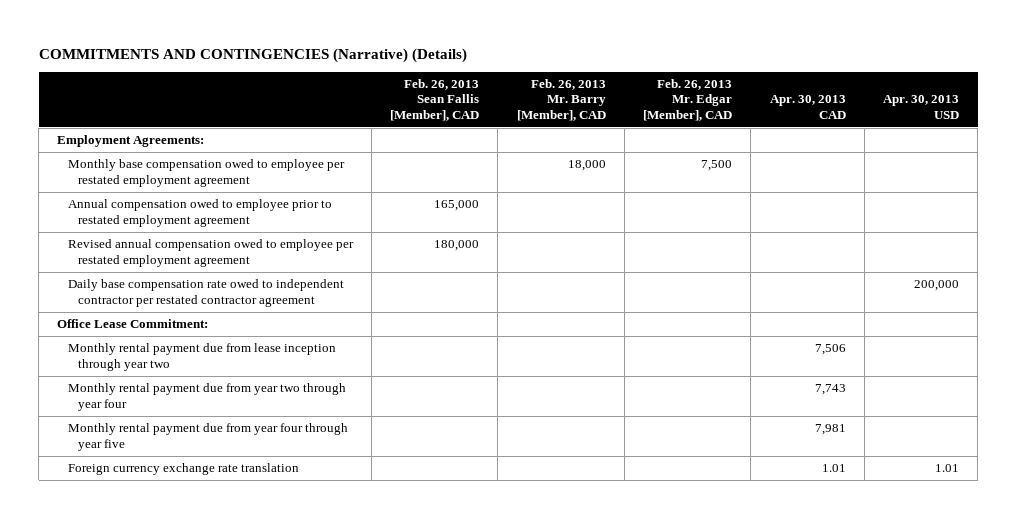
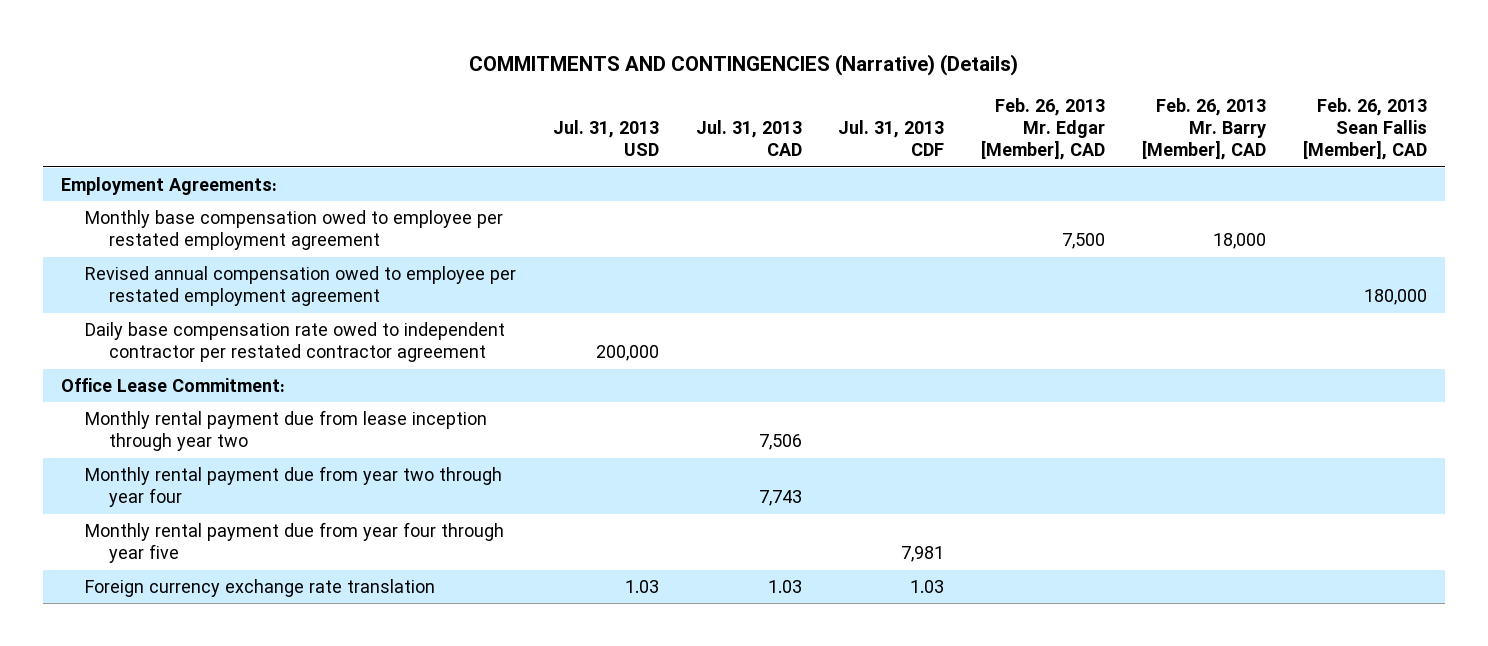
- | Feb. 26, 2013 Sean Fallis [Member], CAD | Feb. 26, 2013 Mr. Barry [Member], CAD | Feb. 26, 2013 Mr. Edgar [Member], CAD | Apr. 30, 2013 CAD | Apr. 30, 2013 USD
+ | Jul. 31, 2013 USD | Jul. 31, 2013 CAD | Jul. 31, 2013 CDF | Feb. 26, 2013 Mr. Edgar [Member], CAD | Feb. 26, 2013 Mr. Barry [Member], CAD | Feb. 26, 2013 Sean Fallis [Member], CAD
- Annual compensation owed to employee prior to restated employment agreement | 165,000 | | | |

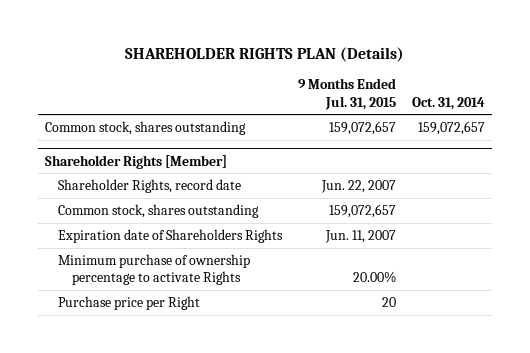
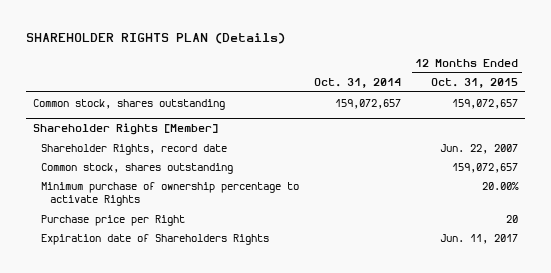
- | 9 Months Ended Jul. 31, 2015 | Oct. 31, 2014
+ | Oct. 31, 2014 | 12 Months Ended Oct. 31, 2015
@ Shareholder Rights [Member]
moved down: Expiration date of Shareholders Rights | | Jun. 11, 2017

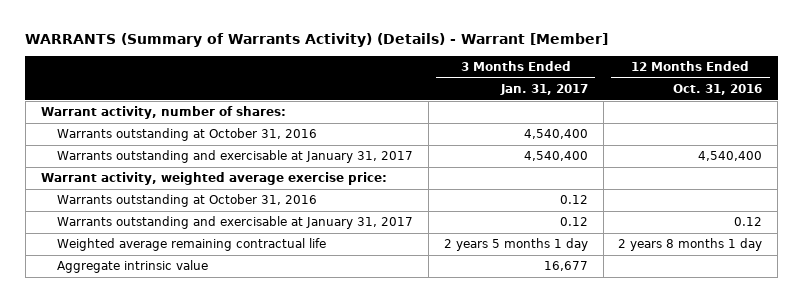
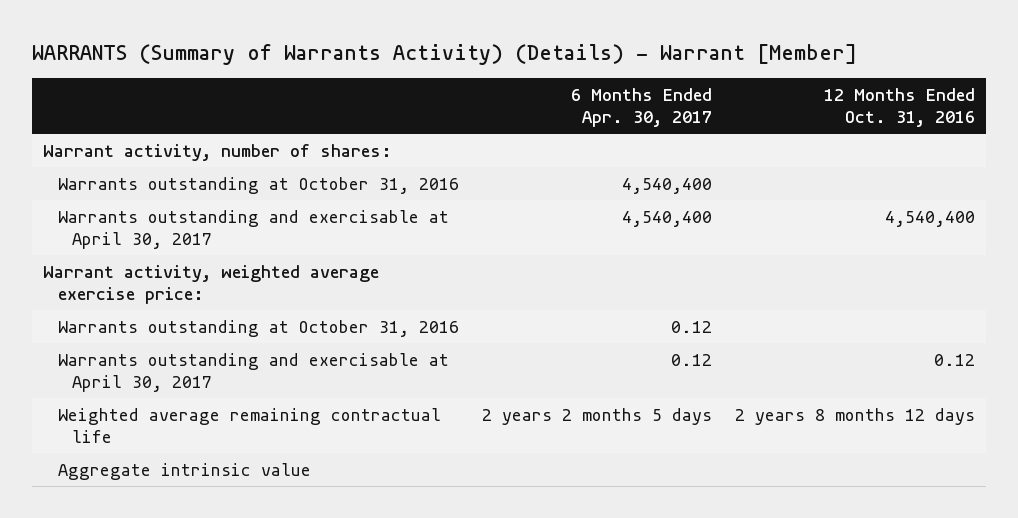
- | 3 Months Ended Jan. 31, 2017 | 12 Months Ended Oct. 31, 2016
+ | 6 Months Ended Apr. 30, 2017 | 12 Months Ended Oct. 31, 2016
- Warrants outstanding and exercisable at January 31, 2017 | 4,540,400 | 4,540,400
+ Warrants outstanding and exercisable at April 30, 2017 | 4,540,400 | 4,540,400
- Warrants outstanding and exercisable at January 31, 2017 | 0.12 | 0.12
- Weighted average remaining contractual life | 2 years 5 months 1 day | 2 years 8 months 1 day
+ Warrants outstanding and exercisable at April 30, 2017 | 0.12 | 0.12
+ Weighted average remaining contractual life | 2 years 2 months 5 days | 2 years 8 months 12 days

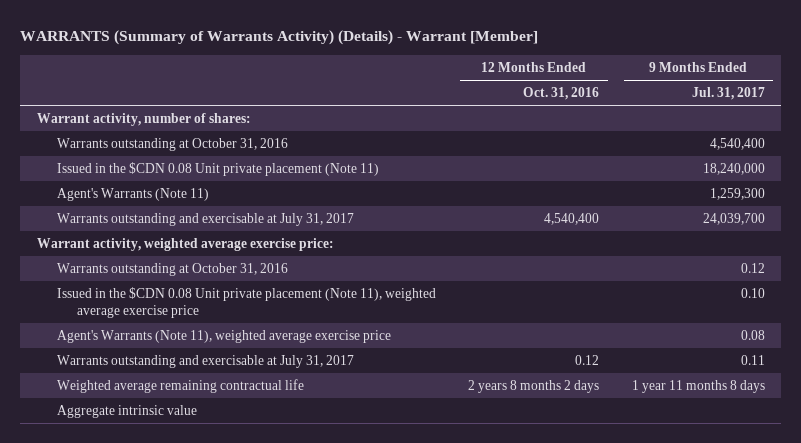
- | 6 Months Ended Apr. 30, 2017 | 12 Months Ended Oct. 31, 2016
+ | 12 Months Ended Oct. 31, 2016 | 9 Months Ended Jul. 31, 2017
- Warrants outstanding and exercisable at April 30, 2017 | 4,540,400 | 4,540,400
+ Issued in the $CDN 0.08 Unit private placement (Note 11) | | 18,240,000
+ Agent's Warrants (Note 11) | | 1,259,300
+ Warrants outstanding and exercisable at July 31, 2017 | 4,540,400 | 24,039,700
- Warrants outstanding and exercisable at April 30, 2017 | 0.12 | 0.12
- Weighted average remaining contractual life | 2 years 2 months 5 days | 2 years 8 months 12 days
+ Issued in the $CDN 0.08 Unit private placement (Note 11), weighted average exercise price | | 0.10
+ Agent's Warrants (Note 11), weighted average exercise price | | 0.08
+ Warrants outstanding and exercisable at July 31, 2017 | 0.12 | 0.11
+ Weighted average remaining contractual life | 2 years 8 months 2 days | 1 year 11 months 8 days

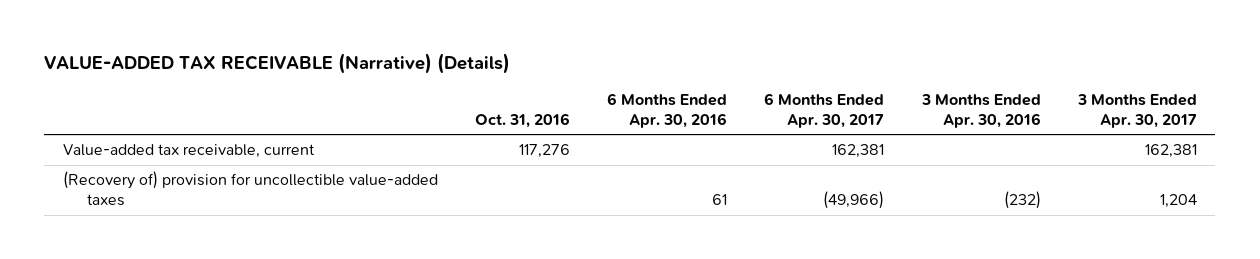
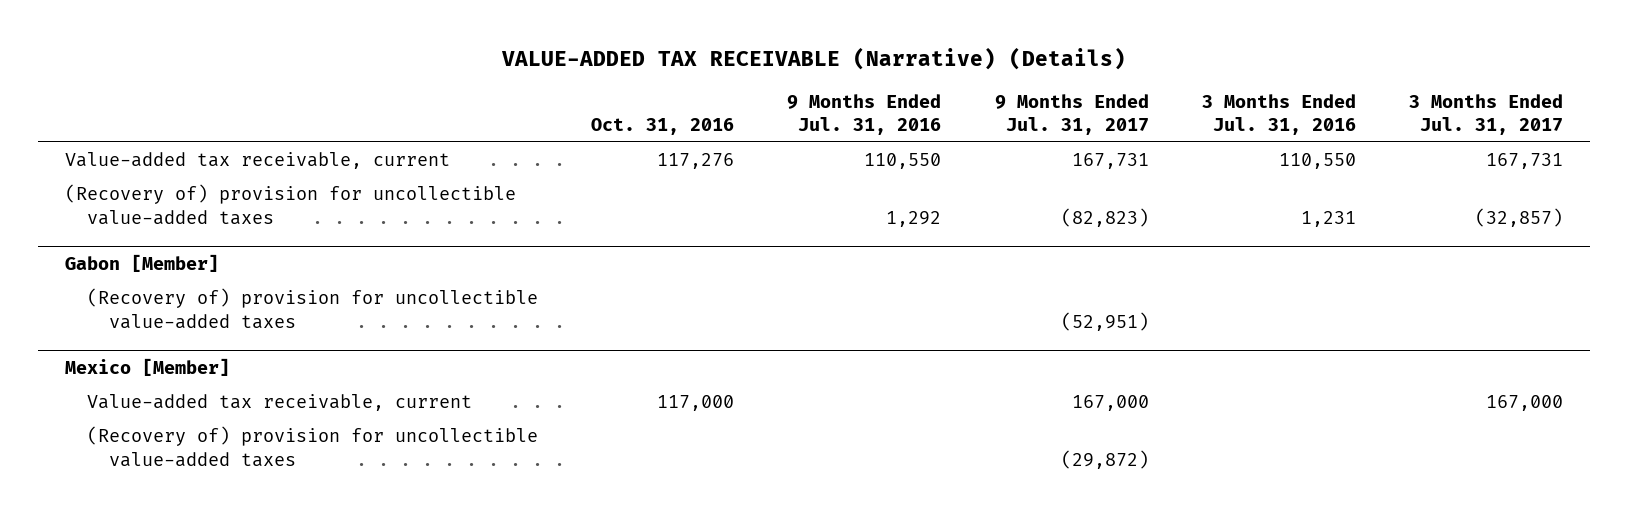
- | Oct. 31, 2016 | 6 Months Ended Apr. 30, 2016 | 6 Months Ended Apr. 30, 2017 | 3 Months Ended Apr. 30, 2016 | 3 Months Ended Apr. 30, 2017
+ | Oct. 31, 2016 | 9 Months Ended Jul. 31, 2016 | 9 Months Ended Jul. 31, 2017 | 3 Months Ended Jul. 31, 2016 | 3 Months Ended Jul. 31, 2017
+ Gabon [Member]
+ (Recovery of) provision for uncollectible value-added taxes | | | (52,951) | |
+ Mexico [Member]
+ Value-added tax receivable, current | 117,000 | | 167,000 | | 167,000
+ (Recovery of) provision for uncollectible value-added taxes | | | (29,872) | |

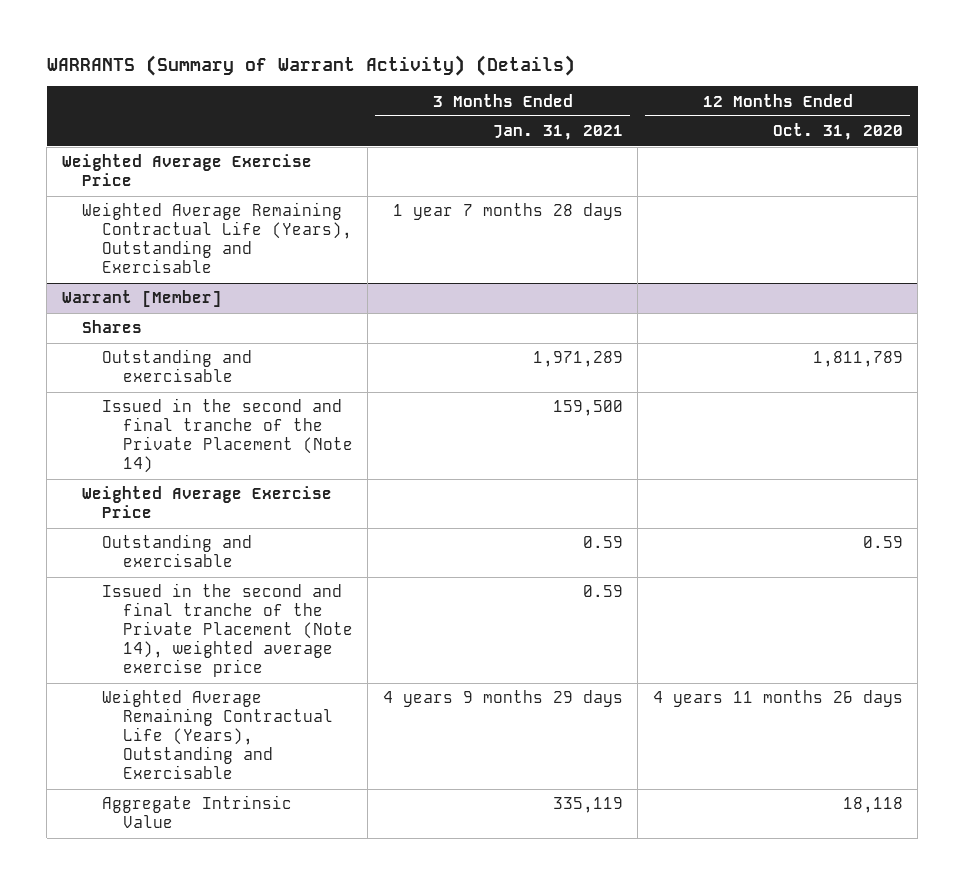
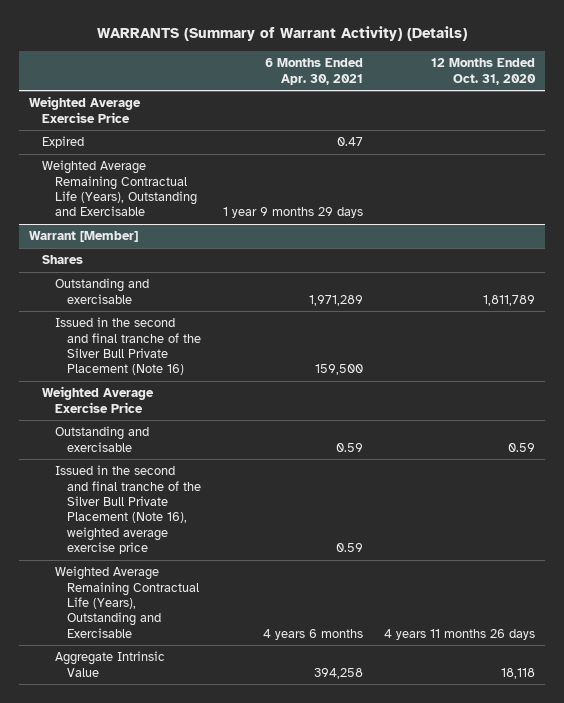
- | 3 Months Ended Jan. 31, 2021 | 12 Months Ended Oct. 31, 2020
+ | 6 Months Ended Apr. 30, 2021 | 12 Months Ended Oct. 31, 2020
+ Expired | 0.47 |
@ Warrant [Member]
- Issued in the second and final tranche of the Private Placement (Note 14) | 159,500 |
+ Issued in the second and final tranche of the Silver Bull Private Placement (Note 16) | 159,500 |
- Issued in the second and final tranche of the Private Placement (Note 14), weighted average exercise price | 0.59 |
+ Issued in the second and final tranche of the Silver Bull Private Placement (Note 16), weighted average exercise price | 0.59 |

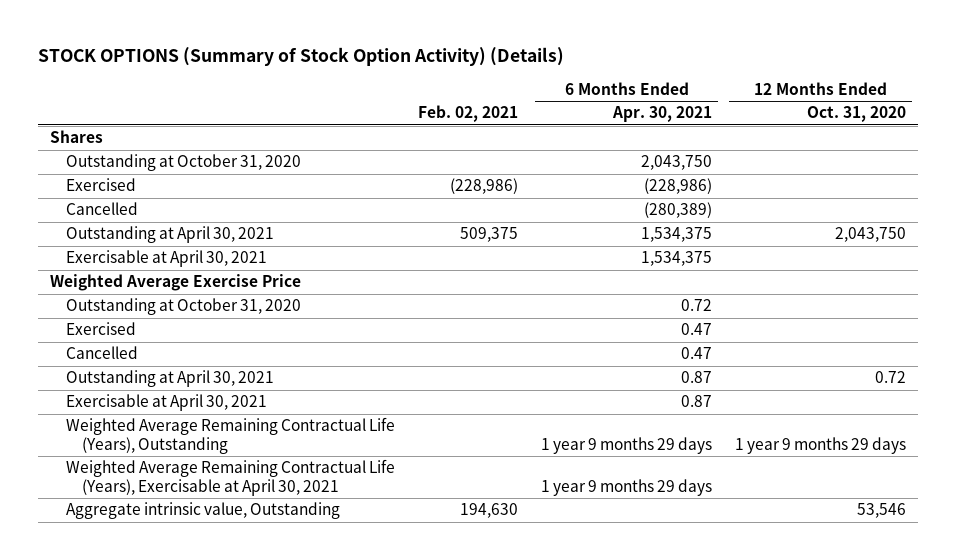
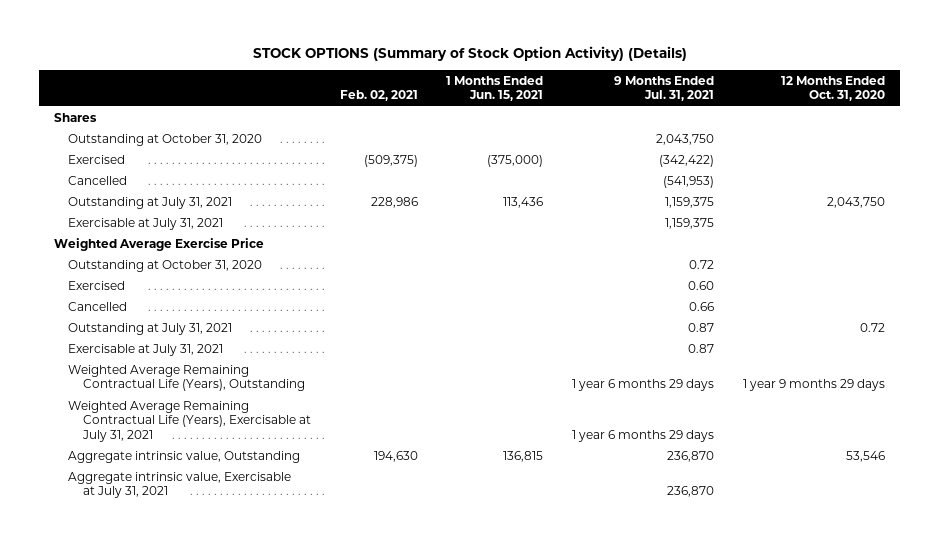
- | Feb. 02, 2021 | 6 Months Ended Apr. 30, 2021 | 12 Months Ended Oct. 31, 2020
+ | Feb. 02, 2021 | 1 Months Ended Jun. 15, 2021 | 9 Months Ended Jul. 31, 2021 | 12 Months Ended Oct. 31, 2020
- Exercised | (228,986) | (228,986) |
+ Exercised | (509,375) | (375,000) | (342,422) |
- Outstanding at April 30, 2021 | 509,375 | 1,534,375 | 2,043,750
- Exercisable at April 30, 2021 | | 1,534,375 |
+ Outstanding at July 31, 2021 | 228,986 | 113,436 | 1,159,375 | 2,043,750
+ Exercisable at July 31, 2021 | | | 1,159,375 |
- Outstanding at April 30, 2021 | | 0.87 | 0.72
- Exercisable at April 30, 2021 | | 0.87 |
+ Outstanding at July 31, 2021 | | | 0.87 | 0.72
+ Exercisable at July 31, 2021 | | | 0.87 |
- Weighted Average Remaining Contractual Life (Years), Exercisable at April 30, 2021 | | 1 year 9 months 29 days |
+ Weighted Average Remaining Contractual Life (Years), Exercisable at July 31, 2021 | | | 1 year 6 months 29 days |
+ Aggregate intrinsic value, Exercisable at July 31, 2021 | | | 236,870 |

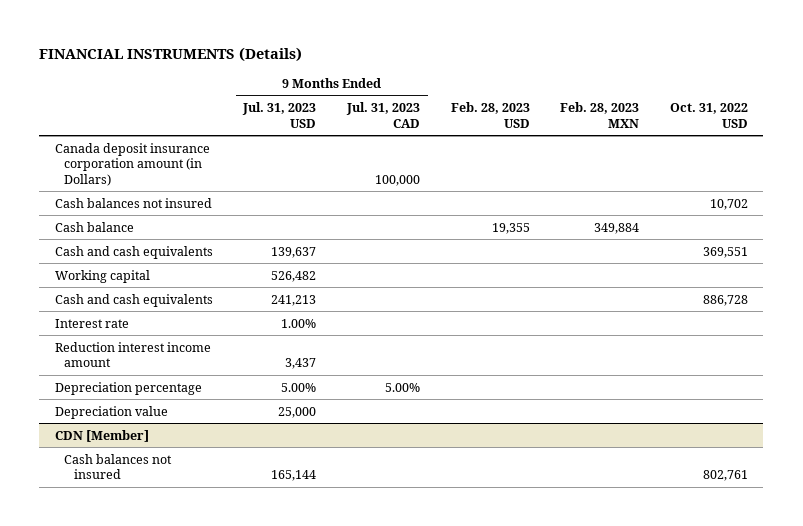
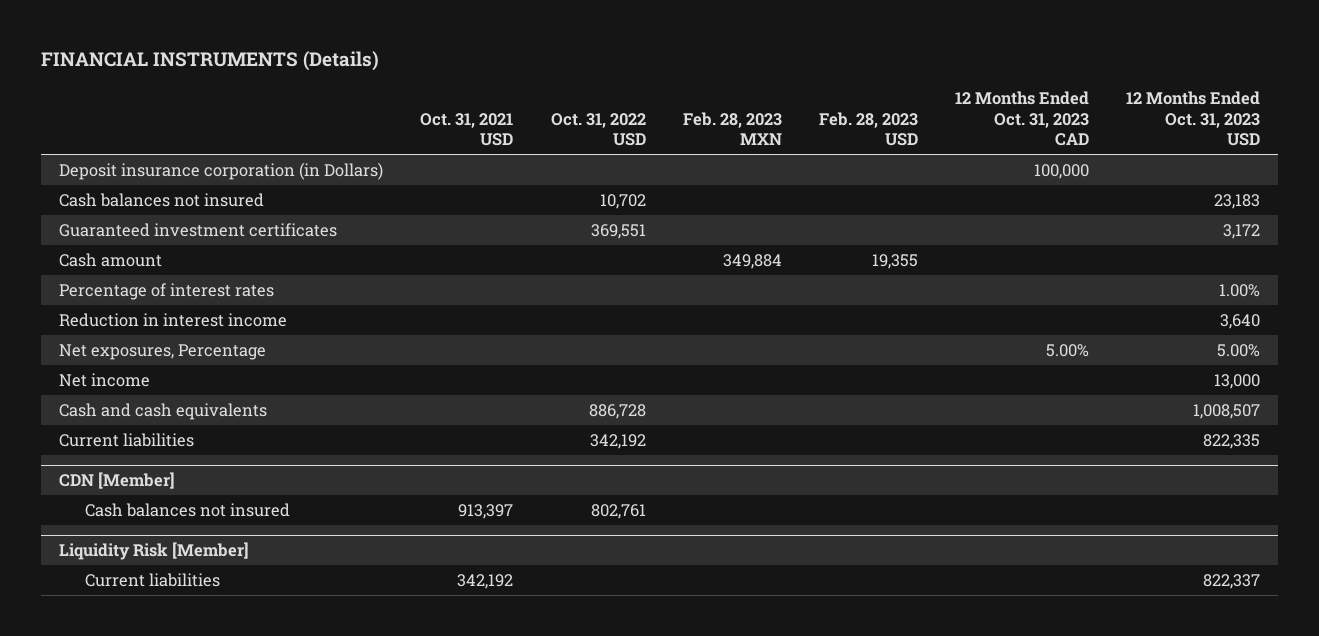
- | 9 Months Ended Jul. 31, 2023 USD | 9 Months Ended Jul. 31, 2023 CAD | Feb. 28, 2023 USD | Feb. 28, 2023 MXN | Oct. 31, 2022 USD
+ | Oct. 31, 2021 USD | Oct. 31, 2022 USD | Feb. 28, 2023 MXN | Feb. 28, 2023 USD | 12 Months Ended Oct. 31, 2023 CAD | 12 Months Ended Oct. 31, 2023 USD
- Canada deposit insurance corporation amount (in Dollars) | | 100,000 | | |
+ Deposit insurance corporation (in Dollars) | | | | | 100,000 |
- Cash balance | | | 19,355 | 349,884 |
- Cash and cash equivalents | 139,637 | | | | 369,551
- Working capital | 526,482 | | | |
+ Guaranteed investment certificates | | 369,551 | | | | 3,172
+ Cash amount | | | 349,884 | 19,355 | |
+ Percentage of interest rates | | | | | | 1.00%
+ Reduction in interest income | | | | | | 3,640
+ Net exposures, Percentage | | | | | 5.00% | 5.00%
+ Net income | | | | | | 13,000
- Interest rate | 1.00% | | | |
- Reduction interest income amount | 3,437 | | | |
- Depreciation percentage | 5.00% | 5.00% | | |
- Depreciation value | 25,000 | | | |
+ Current liabilities | | 342,192 | | | | 822,335
+ Liquidity Risk [Member]
+ Current liabilities | 342,192 | | | | | 822,337

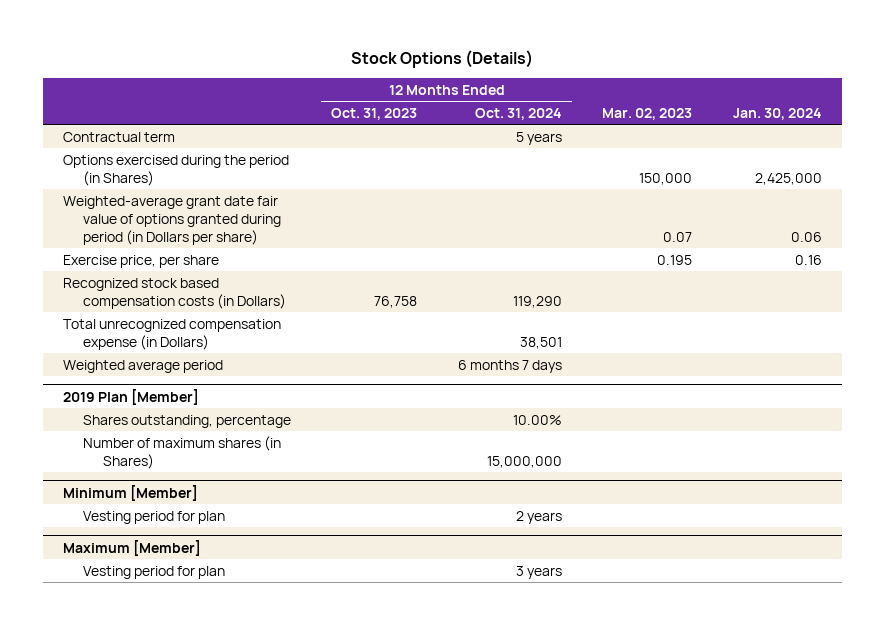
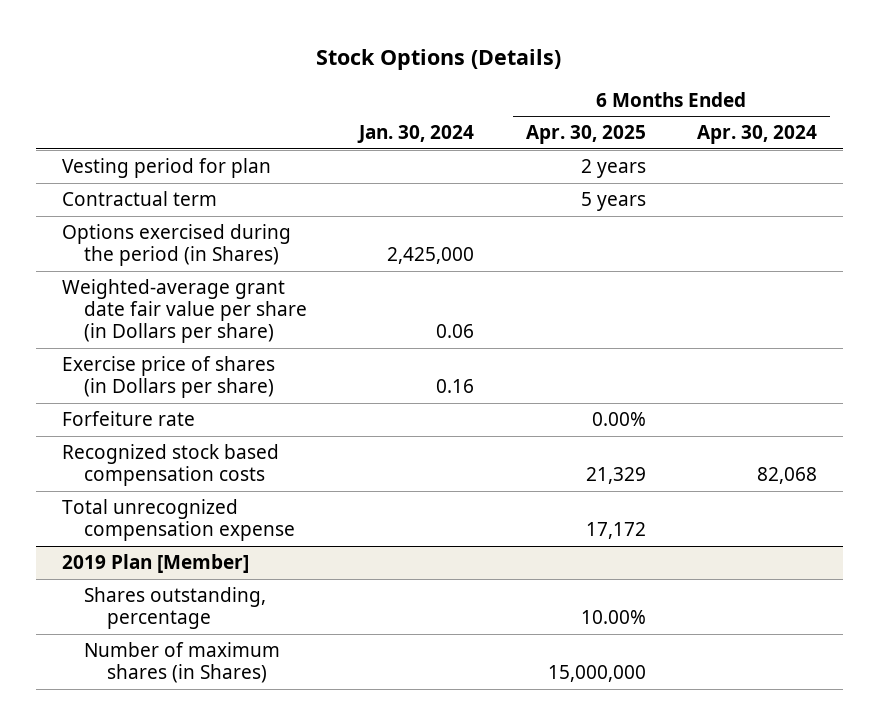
- | 12 Months Ended Oct. 31, 2023 | 12 Months Ended Oct. 31, 2024 | Mar. 02, 2023 | Jan. 30, 2024
+ | Jan. 30, 2024 | 6 Months Ended Apr. 30, 2025 | 6 Months Ended Apr. 30, 2024
+ Vesting period for plan | | 2 years |
- Weighted-average grant date fair value of options granted during period (in Dollars per share) | | | 0.07 | 0.06
- Exercise price, per share | | | 0.195 | 0.16
- Recognized stock based compensation costs (in Dollars) | 76,758 | 119,290 | |
- Total unrecognized compensation expense (in Dollars) | | 38,501 | |
- Weighted average period | | 6 months 7 days | |
+ Weighted-average grant date fair value per share (in Dollars per share) | 0.06 | |
+ Exercise price of shares (in Dollars per share) | 0.16 | |
+ Forfeiture rate | | 0.00% |
+ Recognized stock based compensation costs | | 21,329 | 82,068
+ Total unrecognized compensation expense | | 17,172 |
- Minimum [Member]
- Vesting period for plan | | 2 years | |
- Maximum [Member]
- Vesting period for plan | | 3 years | |

